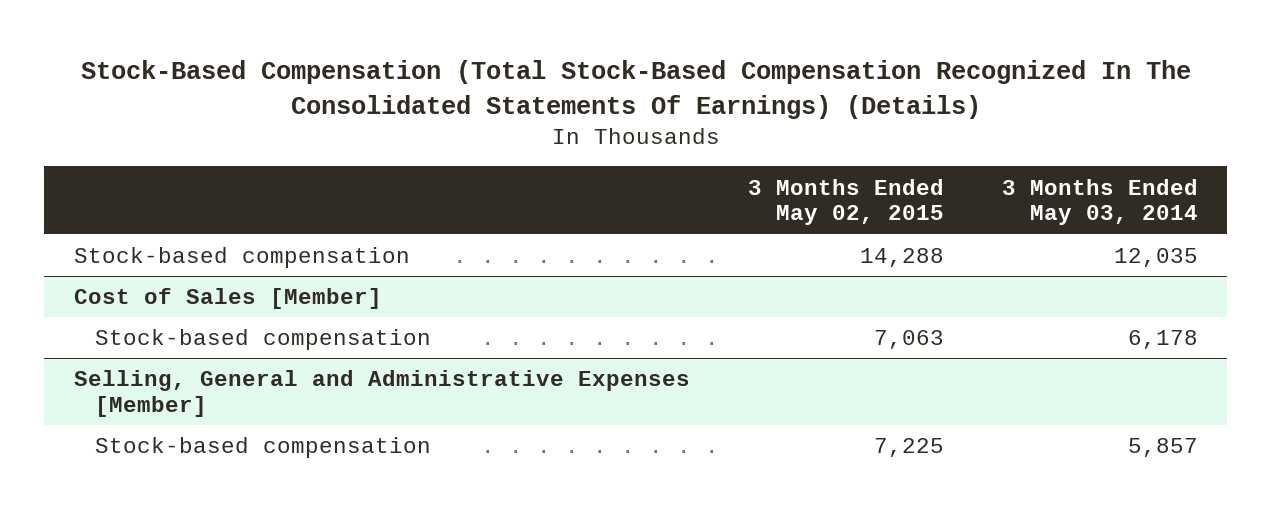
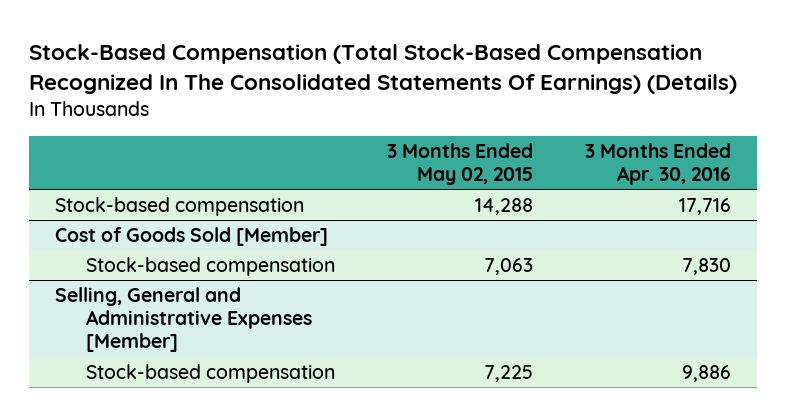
- | 3 Months Ended May 02, 2015 | 3 Months Ended May 03, 2014
+ | 3 Months Ended May 02, 2015 | 3 Months Ended Apr. 30, 2016
- Cost of Sales [Member]
+ Cost of Goods Sold [Member]

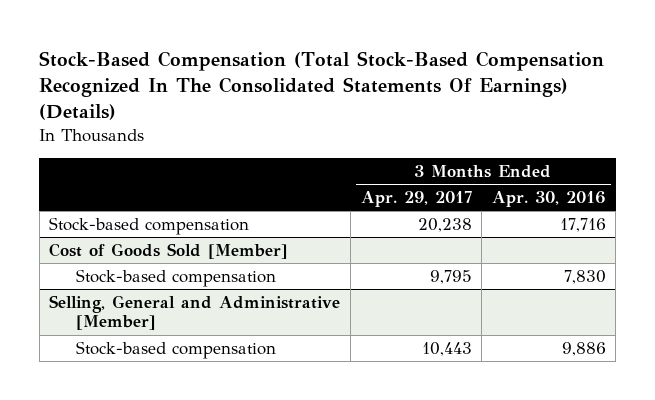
- | 3 Months Ended May 02, 2015 | 3 Months Ended Apr. 30, 2016
+ | 3 Months Ended Apr. 29, 2017 | 3 Months Ended Apr. 30, 2016
- Selling, General and Administrative Expenses [Member]
+ Selling, General and Administrative [Member]

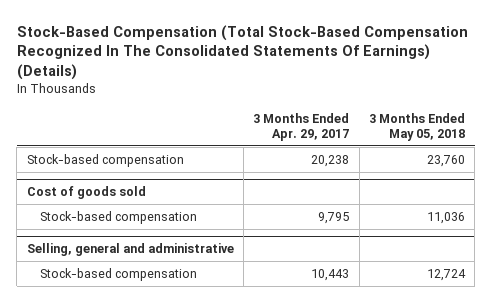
- | 3 Months Ended Apr. 29, 2017 | 3 Months Ended Apr. 30, 2016
+ | 3 Months Ended Apr. 29, 2017 | 3 Months Ended May 05, 2018
- Cost of Goods Sold [Member]
+ Cost of goods sold
- Selling, General and Administrative [Member]
+ Selling, general and administrative

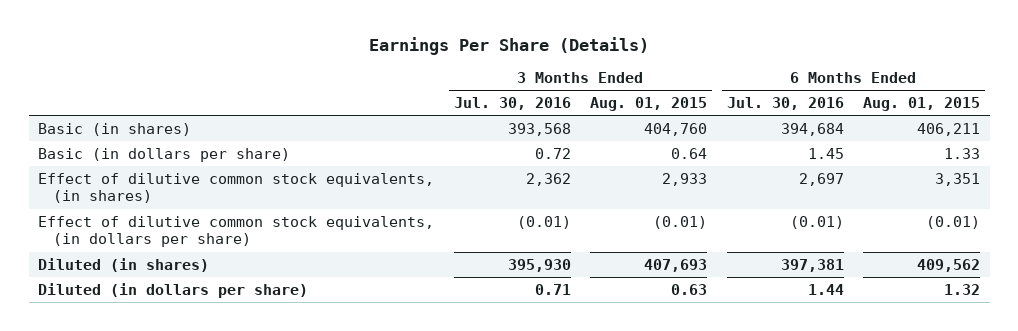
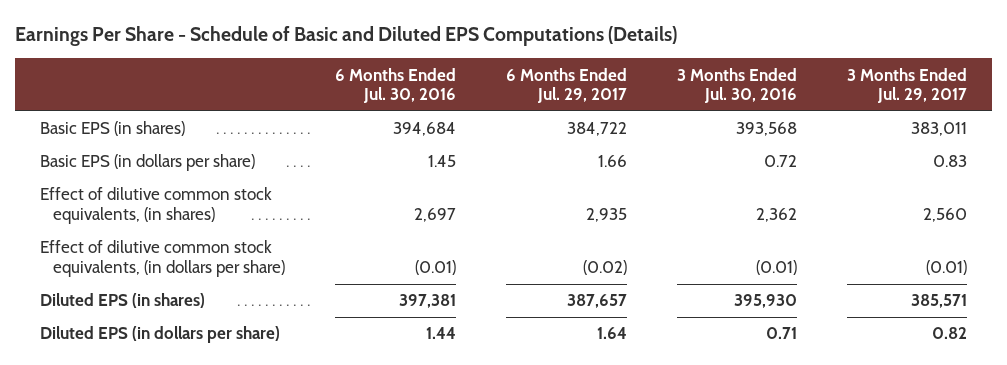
- Earnings Per Share (Details)
+ Earnings Per Share - Schedule of Basic and Diluted EPS Computations (Details)
- | 3 Months Ended Jul. 30, 2016 | 3 Months Ended Aug. 01, 2015 | 6 Months Ended Jul. 30, 2016 | 6 Months Ended Aug. 01, 2015
+ | 6 Months Ended Jul. 30, 2016 | 6 Months Ended Jul. 29, 2017 | 3 Months Ended Jul. 30, 2016 | 3 Months Ended Jul. 29, 2017
- Basic (in shares) | 393,568 | 404,760 | 394,684 | 406,211
- Basic (in dollars per share) | 0.72 | 0.64 | 1.45 | 1.33
+ Basic EPS (in shares) | 394,684 | 384,722 | 393,568 | 383,011
+ Basic EPS (in dollars per share) | 1.45 | 1.66 | 0.72 | 0.83
- Diluted (in shares) | 395,930 | 407,693 | 397,381 | 409,562
- Diluted (in dollars per share) | 0.71 | 0.63 | 1.44 | 1.32
+ Diluted EPS (in shares) | 397,381 | 387,657 | 395,930 | 385,571
+ Diluted EPS (in dollars per share) | 1.44 | 1.64 | 0.71 | 0.82

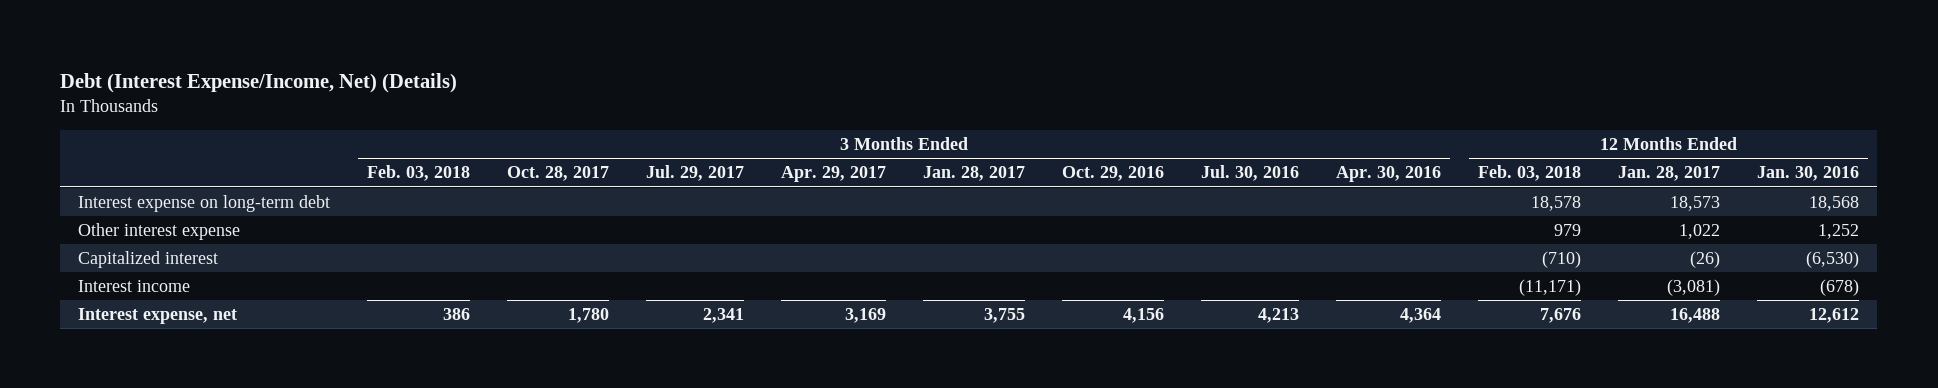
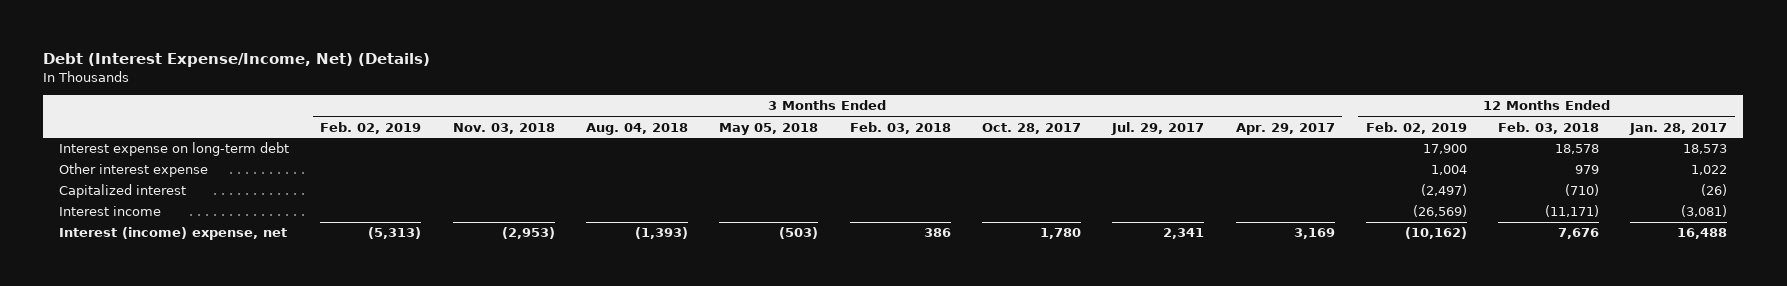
- | 3 Months Ended Feb. 03, 2018 | 3 Months Ended Oct. 28, 2017 | 3 Months Ended Jul. 29, 2017 | 3 Months Ended Apr. 29, 2017 | 3 Months Ended Jan. 28, 2017 | 3 Months Ended Oct. 29, 2016 | 3 Months Ended Jul. 30, 2016 | 3 Months Ended Apr. 30, 2016 | 12 Months Ended Feb. 03, 2018 | 12 Months Ended Jan. 28, 2017 | 12 Months Ended Jan. 30, 2016
+ | 3 Months Ended Feb. 02, 2019 | 3 Months Ended Nov. 03, 2018 | 3 Months Ended Aug. 04, 2018 | 3 Months Ended May 05, 2018 | 3 Months Ended Feb. 03, 2018 | 3 Months Ended Oct. 28, 2017 | 3 Months Ended Jul. 29, 2017 | 3 Months Ended Apr. 29, 2017 | 12 Months Ended Feb. 02, 2019 | 12 Months Ended Feb. 03, 2018 | 12 Months Ended Jan. 28, 2017
- Interest expense, net | 386 | 1,780 | 2,341 | 3,169 | 3,755 | 4,156 | 4,213 | 4,364 | 7,676 | 16,488 | 12,612
+ Interest (income) expense, net | (5,313) | (2,953) | (1,393) | (503) | 386 | 1,780 | 2,341 | 3,169 | (10,162) | 7,676 | 16,488

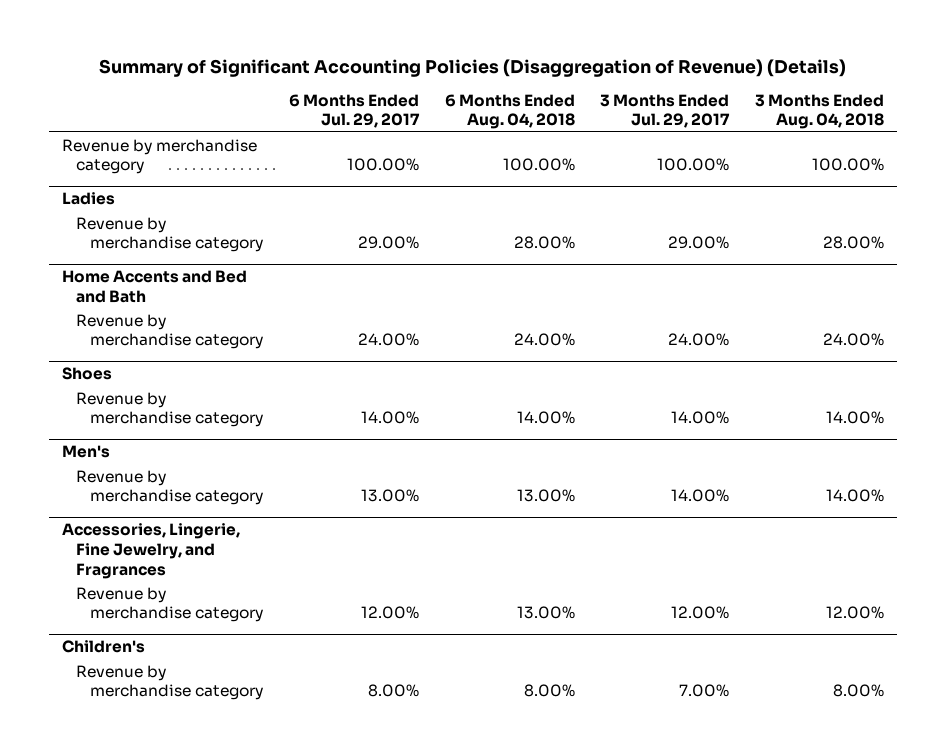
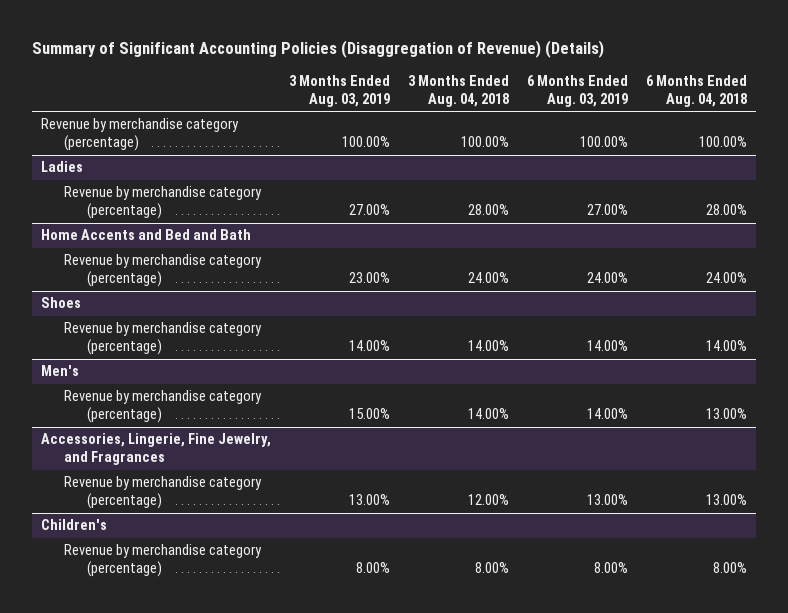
- | 6 Months Ended Jul. 29, 2017 | 6 Months Ended Aug. 04, 2018 | 3 Months Ended Jul. 29, 2017 | 3 Months Ended Aug. 04, 2018
+ | 3 Months Ended Aug. 03, 2019 | 3 Months Ended Aug. 04, 2018 | 6 Months Ended Aug. 03, 2019 | 6 Months Ended Aug. 04, 2018
- Revenue by merchandise category | 100.00% | 100.00% | 100.00% | 100.00%
+ Revenue by merchandise category (percentage) | 100.00% | 100.00% | 100.00% | 100.00%
@ Ladies
- Revenue by merchandise category | 29.00% | 28.00% | 29.00% | 28.00%
+ Revenue by merchandise category (percentage) | 27.00% | 28.00% | 27.00% | 28.00%
@ Home Accents and Bed and Bath
- Revenue by merchandise category | 24.00% | 24.00% | 24.00% | 24.00%
+ Revenue by merchandise category (percentage) | 23.00% | 24.00% | 24.00% | 24.00%
@ Shoes
- Revenue by merchandise category | 14.00% | 14.00% | 14.00% | 14.00%
+ Revenue by merchandise category (percentage) | 14.00% | 14.00% | 14.00% | 14.00%
@ Men's
- Revenue by merchandise category | 13.00% | 13.00% | 14.00% | 14.00%
+ Revenue by merchandise category (percentage) | 15.00% | 14.00% | 14.00% | 13.00%
@ Accessories, Lingerie, Fine Jewelry, and Fragrances
- Revenue by merchandise category | 12.00% | 13.00% | 12.00% | 12.00%
+ Revenue by merchandise category (percentage) | 13.00% | 12.00% | 13.00% | 13.00%
@ Children's
- Revenue by merchandise category | 8.00% | 8.00% | 7.00% | 8.00%
+ Revenue by merchandise category (percentage) | 8.00% | 8.00% | 8.00% | 8.00%

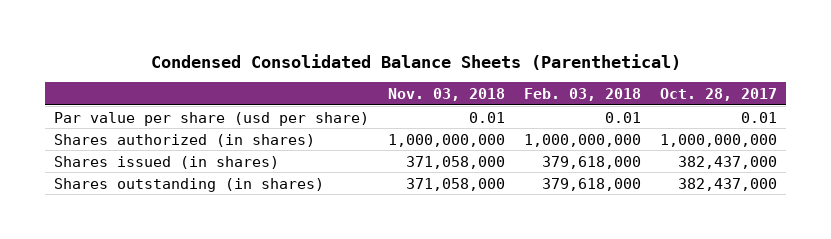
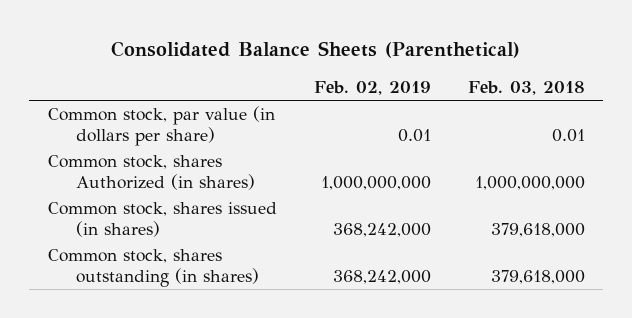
- Condensed Consolidated Balance Sheets (Parenthetical)
+ Consolidated Balance Sheets (Parenthetical)
- | Nov. 03, 2018 | Feb. 03, 2018 | Oct. 28, 2017
+ | Feb. 02, 2019 | Feb. 03, 2018
- Par value per share (usd per share) | 0.01 | 0.01 | 0.01
- Shares authorized (in shares) | 1,000,000,000 | 1,000,000,000 | 1,000,000,000
- Shares issued (in shares) | 371,058,000 | 379,618,000 | 382,437,000
- Shares outstanding (in shares) | 371,058,000 | 379,618,000 | 382,437,000
+ Common stock, par value (in dollars per share) | 0.01 | 0.01
+ Common stock, shares Authorized (in shares) | 1,000,000,000 | 1,000,000,000
+ Common stock, shares issued (in shares) | 368,242,000 | 379,618,000
+ Common stock, shares outstanding (in shares) | 368,242,000 | 379,618,000

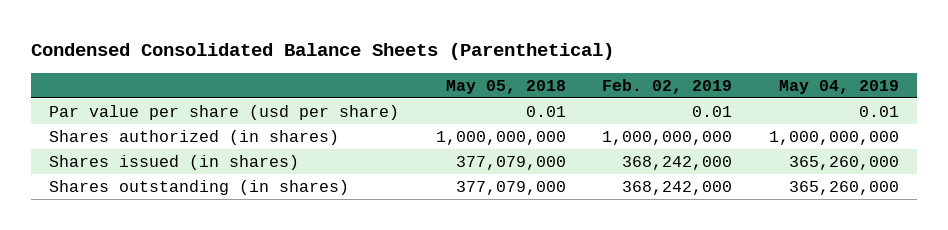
- Consolidated Balance Sheets (Parenthetical)
+ Condensed Consolidated Balance Sheets (Parenthetical)
- | Feb. 02, 2019 | Feb. 03, 2018
+ | May 05, 2018 | Feb. 02, 2019 | May 04, 2019
- Common stock, par value (in dollars per share) | 0.01 | 0.01
- Common stock, shares Authorized (in shares) | 1,000,000,000 | 1,000,000,000
- Common stock, shares issued (in shares) | 368,242,000 | 379,618,000
- Common stock, shares outstanding (in shares) | 368,242,000 | 379,618,000
+ Par value per share (usd per share) | 0.01 | 0.01 | 0.01
+ Shares authorized (in shares) | 1,000,000,000 | 1,000,000,000 | 1,000,000,000
+ Shares issued (in shares) | 377,079,000 | 368,242,000 | 365,260,000
+ Shares outstanding (in shares) | 377,079,000 | 368,242,000 | 365,260,000

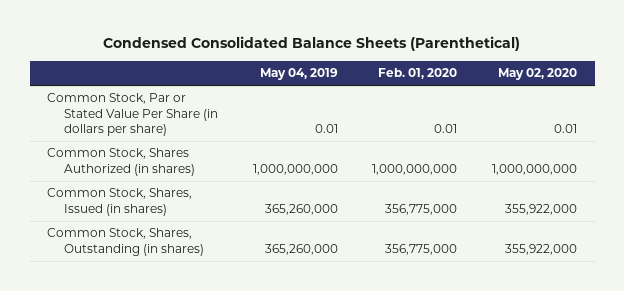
- | May 05, 2018 | Feb. 02, 2019 | May 04, 2019
+ | May 04, 2019 | Feb. 01, 2020 | May 02, 2020
- Par value per share (usd per share) | 0.01 | 0.01 | 0.01
- Shares authorized (in shares) | 1,000,000,000 | 1,000,000,000 | 1,000,000,000
- Shares issued (in shares) | 377,079,000 | 368,242,000 | 365,260,000
- Shares outstanding (in shares) | 377,079,000 | 368,242,000 | 365,260,000
+ Common Stock, Par or Stated Value Per Share (in dollars per share) | 0.01 | 0.01 | 0.01
+ Common Stock, Shares Authorized (in shares) | 1,000,000,000 | 1,000,000,000 | 1,000,000,000
+ Common Stock, Shares, Issued (in shares) | 365,260,000 | 356,775,000 | 355,922,000
+ Common Stock, Shares, Outstanding (in shares) | 365,260,000 | 356,775,000 | 355,922,000

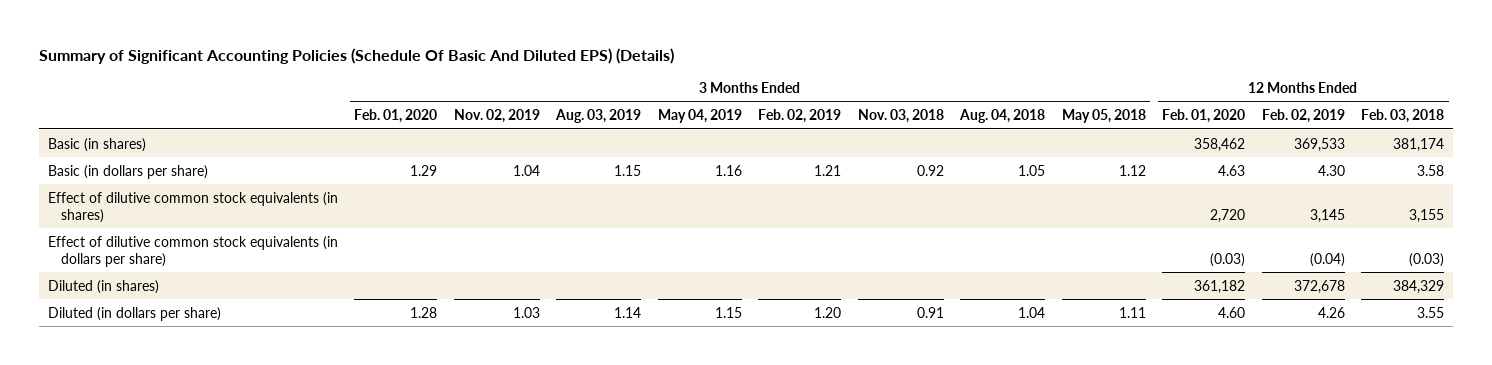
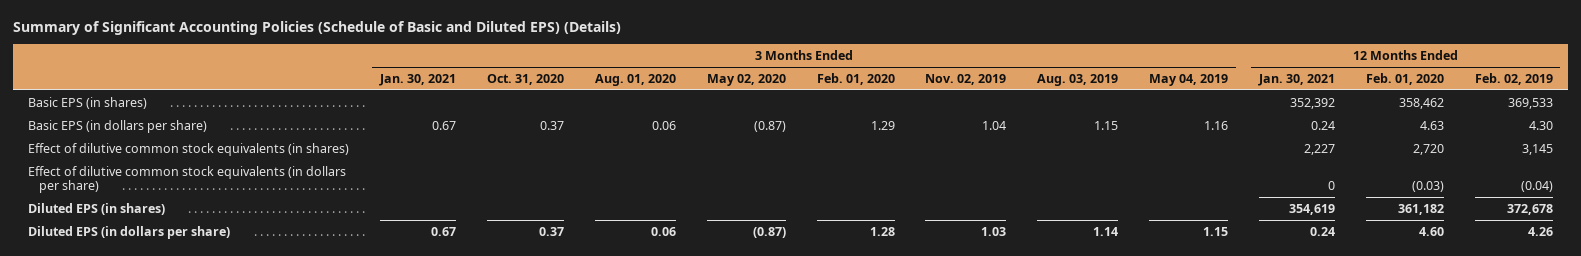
- Summary of Significant Accounting Policies (Schedule Of Basic And Diluted EPS) (Details)
+ Summary of Significant Accounting Policies (Schedule of Basic and Diluted EPS) (Details)
- | 3 Months Ended Feb. 01, 2020 | 3 Months Ended Nov. 02, 2019 | 3 Months Ended Aug. 03, 2019 | 3 Months Ended May 04, 2019 | 3 Months Ended Feb. 02, 2019 | 3 Months Ended Nov. 03, 2018 | 3 Months Ended Aug. 04, 2018 | 3 Months Ended May 05, 2018 | 12 Months Ended Feb. 01, 2020 | 12 Months Ended Feb. 02, 2019 | 12 Months Ended Feb. 03, 2018
+ | 3 Months Ended Jan. 30, 2021 | 3 Months Ended Oct. 31, 2020 | 3 Months Ended Aug. 01, 2020 | 3 Months Ended May 02, 2020 | 3 Months Ended Feb. 01, 2020 | 3 Months Ended Nov. 02, 2019 | 3 Months Ended Aug. 03, 2019 | 3 Months Ended May 04, 2019 | 12 Months Ended Jan. 30, 2021 | 12 Months Ended Feb. 01, 2020 | 12 Months Ended Feb. 02, 2019
- Basic (in shares) | | | | | | | | | 358,462 | 369,533 | 381,174
- Basic (in dollars per share) | 1.29 | 1.04 | 1.15 | 1.16 | 1.21 | 0.92 | 1.05 | 1.12 | 4.63 | 4.30 | 3.58
+ Basic EPS (in shares) | | | | | | | | | 352,392 | 358,462 | 369,533
+ Basic EPS (in dollars per share) | 0.67 | 0.37 | 0.06 | (0.87) | 1.29 | 1.04 | 1.15 | 1.16 | 0.24 | 4.63 | 4.30
- Diluted (in shares) | | | | | | | | | 361,182 | 372,678 | 384,329
- Diluted (in dollars per share) | 1.28 | 1.03 | 1.14 | 1.15 | 1.20 | 0.91 | 1.04 | 1.11 | 4.60 | 4.26 | 3.55
+ Diluted EPS (in shares) | | | | | | | | | 354,619 | 361,182 | 372,678
+ Diluted EPS (in dollars per share) | 0.67 | 0.37 | 0.06 | (0.87) | 1.28 | 1.03 | 1.14 | 1.15 | 0.24 | 4.60 | 4.26

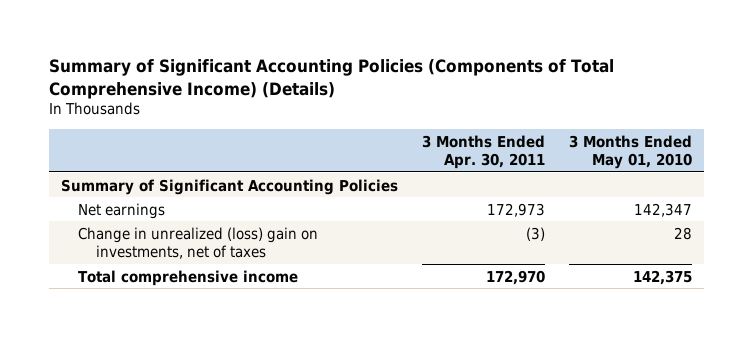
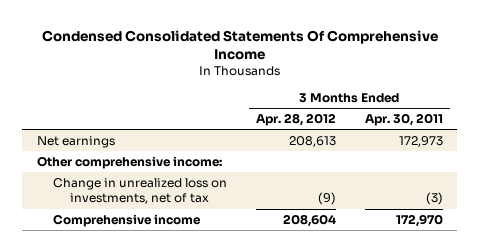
- Summary of Significant Accounting Policies (Components of Total Comprehensive Income) (Details)
+ Condensed Consolidated Statements Of Comprehensive Income
- | 3 Months Ended Apr. 30, 2011 | 3 Months Ended May 01, 2010
+ | 3 Months Ended Apr. 28, 2012 | 3 Months Ended Apr. 30, 2011
- Summary of Significant Accounting Policies
- Change in unrealized (loss) gain on investments, net of taxes | (3) | 28
- Total comprehensive income | 172,970 | 142,375
+ Other comprehensive income:
+ Change in unrealized loss on investments, net of tax | (9) | (3)
+ Comprehensive income | 208,604 | 172,970

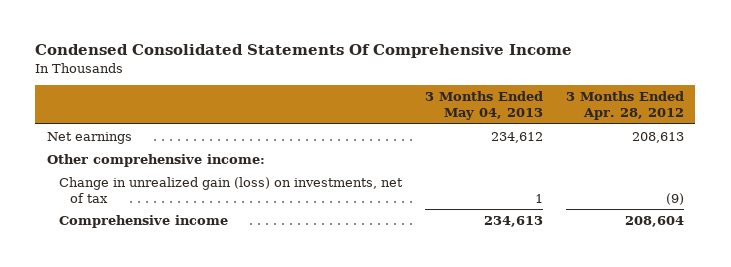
- | 3 Months Ended Apr. 28, 2012 | 3 Months Ended Apr. 30, 2011
+ | 3 Months Ended May 04, 2013 | 3 Months Ended Apr. 28, 2012
- Change in unrealized loss on investments, net of tax | (9) | (3)
+ Change in unrealized gain (loss) on investments, net of tax | 1 | (9)

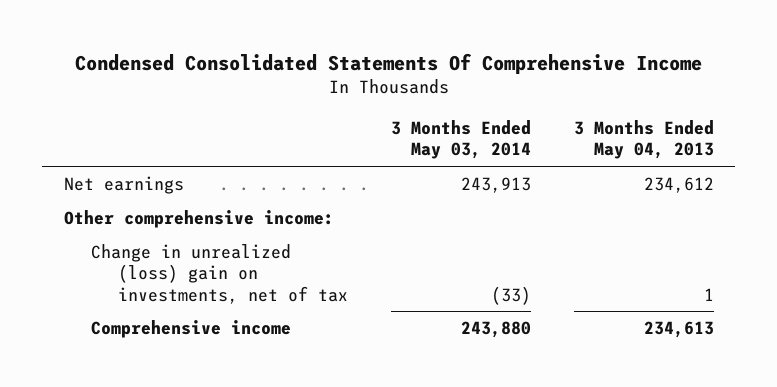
- | 3 Months Ended May 04, 2013 | 3 Months Ended Apr. 28, 2012
+ | 3 Months Ended May 03, 2014 | 3 Months Ended May 04, 2013
- Change in unrealized gain (loss) on investments, net of tax | 1 | (9)
+ Change in unrealized (loss) gain on investments, net of tax | (33) | 1

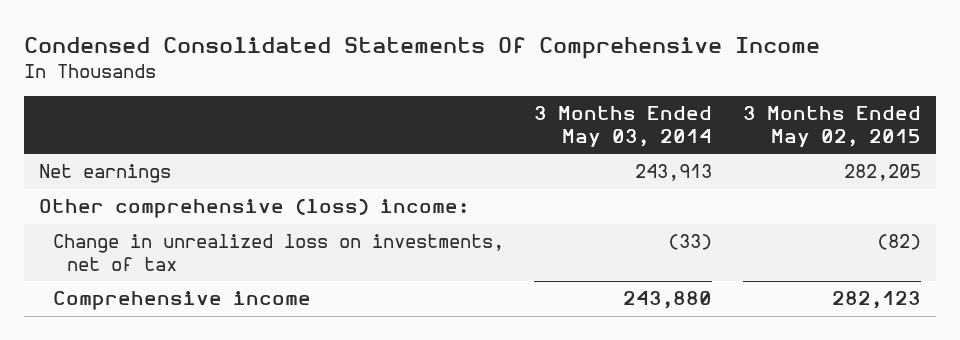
- | 3 Months Ended May 03, 2014 | 3 Months Ended May 04, 2013
+ | 3 Months Ended May 03, 2014 | 3 Months Ended May 02, 2015
- Other comprehensive income:
- Change in unrealized (loss) gain on investments, net of tax | (33) | 1
+ Other comprehensive (loss) income:
+ Change in unrealized loss on investments, net of tax | (33) | (82)

